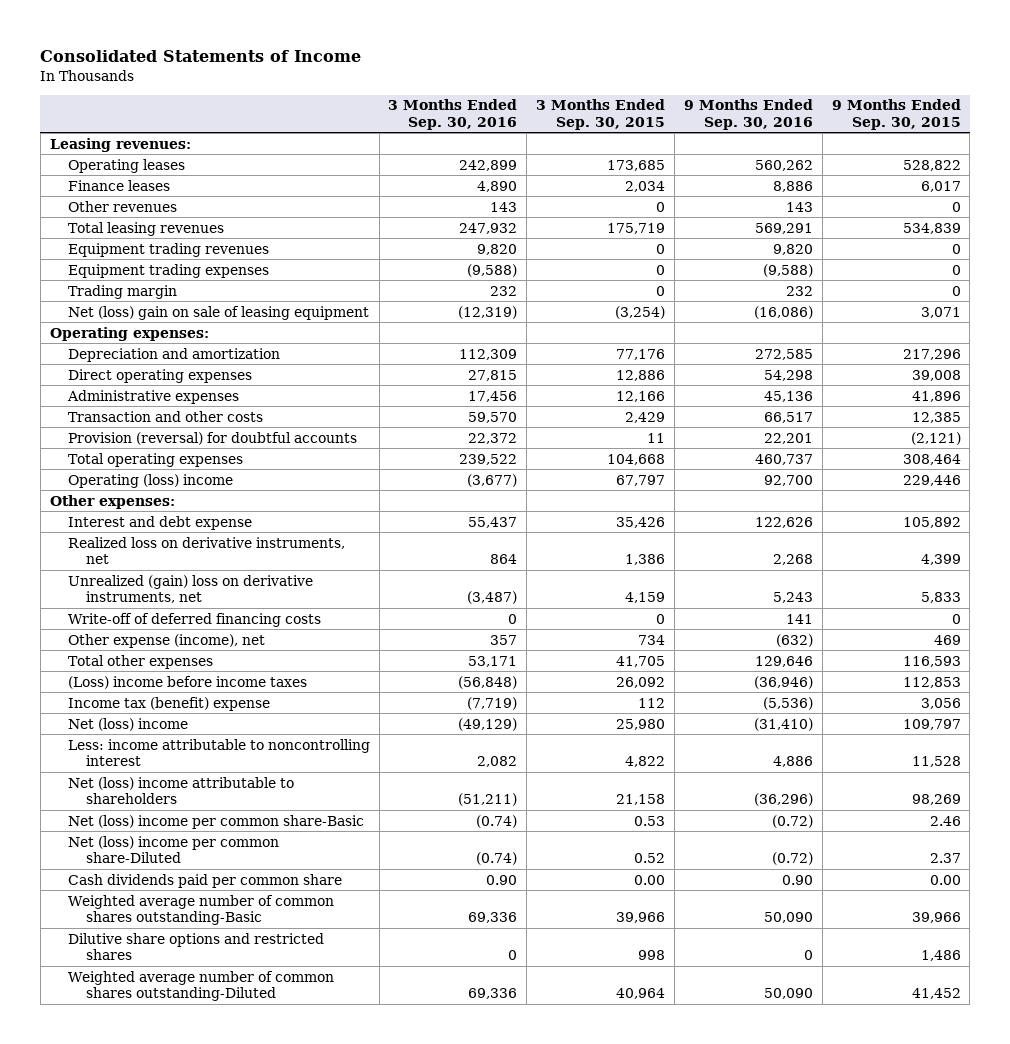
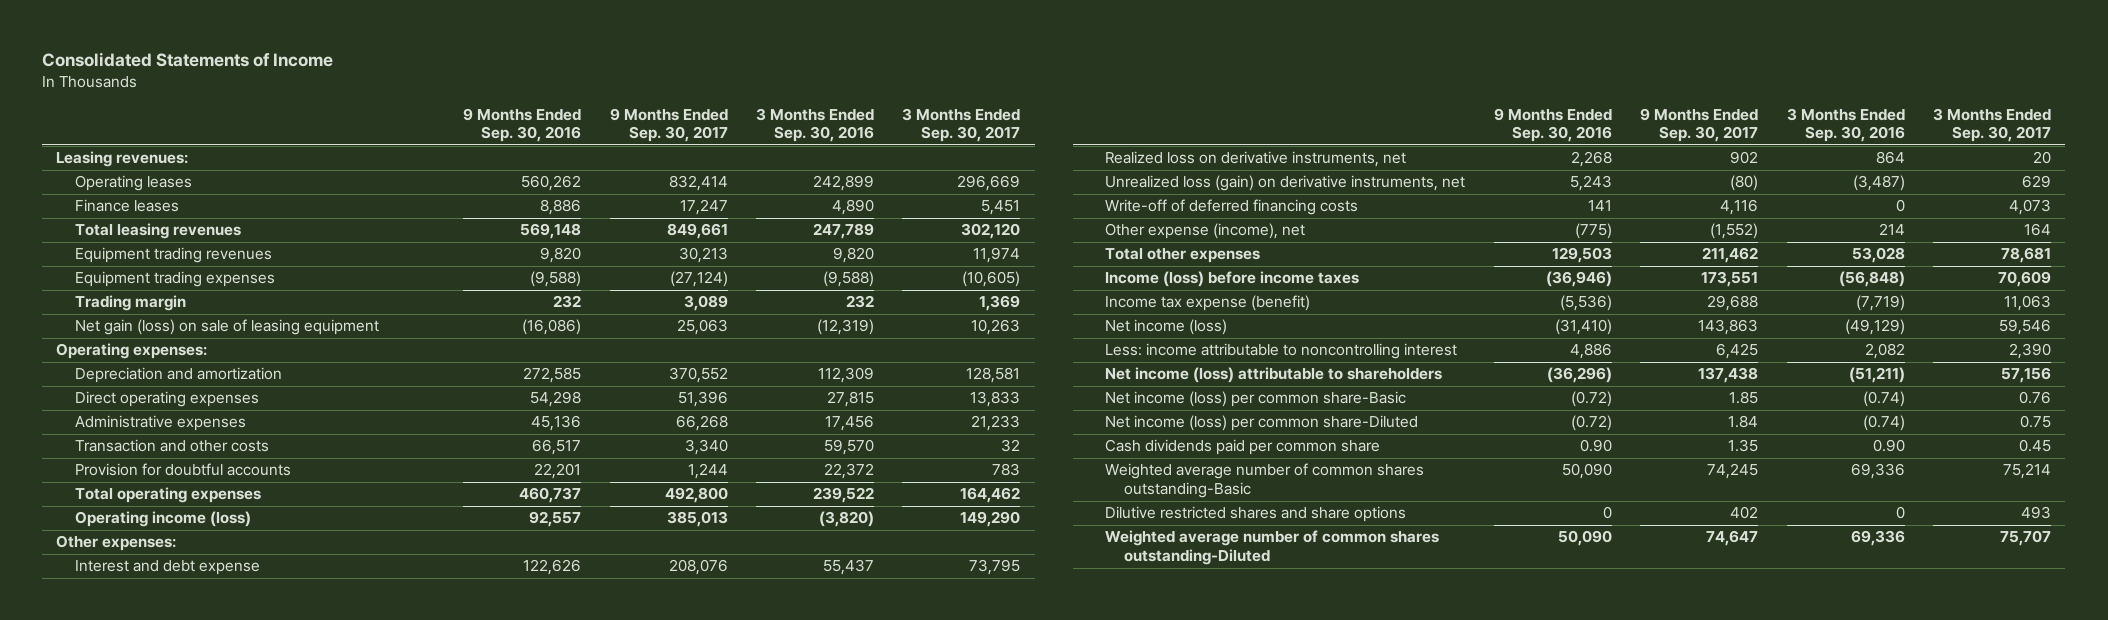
- | 3 Months Ended Sep. 30, 2016 | 3 Months Ended Sep. 30, 2015 | 9 Months Ended Sep. 30, 2016 | 9 Months Ended Sep. 30, 2015
+ | 9 Months Ended Sep. 30, 2016 | 9 Months Ended Sep. 30, 2017 | 3 Months Ended Sep. 30, 2016 | 3 Months Ended Sep. 30, 2017
- Other revenues | 143 | 0 | 143 | 0
- Total leasing revenues | 247,932 | 175,719 | 569,291 | 534,839
+ Total leasing revenues | 569,148 | 849,661 | 247,789 | 302,120
- Net (loss) gain on sale of leasing equipment | (12,319) | (3,254) | (16,086) | 3,071
+ Net gain (loss) on sale of leasing equipment | (16,086) | 25,063 | (12,319) | 10,263
- Provision (reversal) for doubtful accounts | 22,372 | 11 | 22,201 | (2,121)
+ Provision for doubtful accounts | 22,201 | 1,244 | 22,372 | 783
- Operating (loss) income | (3,677) | 67,797 | 92,700 | 229,446
+ Operating income (loss) | 92,557 | 385,013 | (3,820) | 149,290
- Unrealized (gain) loss on derivative instruments, net | (3,487) | 4,159 | 5,243 | 5,833
+ Unrealized loss (gain) on derivative instruments, net | 5,243 | (80) | (3,487) | 629
- Other expense (income), net | 357 | 734 | (632) | 469
- Total other expenses | 53,171 | 41,705 | 129,646 | 116,593
- (Loss) income before income taxes | (56,848) | 26,092 | (36,946) | 112,853
- Income tax (benefit) expense | (7,719) | 112 | (5,536) | 3,056
- Net (loss) income | (49,129) | 25,980 | (31,410) | 109,797
+ Other expense (income), net | (775) | (1,552) | 214 | 164
+ Total other expenses | 129,503 | 211,462 | 53,028 | 78,681
+ Income (loss) before income taxes | (36,946) | 173,551 | (56,848) | 70,609
+ Income tax expense (benefit) | (5,536) | 29,688 | (7,719) | 11,063
+ Net income (loss) | (31,410) | 143,863 | (49,129) | 59,546
- Net (loss) income attributable to shareholders | (51,211) | 21,158 | (36,296) | 98,269
- Net (loss) income per common share-Basic | (0.74) | 0.53 | (0.72) | 2.46
- Net (loss) income per common share-Diluted | (0.74) | 0.52 | (0.72) | 2.37
+ Net income (loss) attributable to shareholders | (36,296) | 137,438 | (51,211) | 57,156
+ Net income (loss) per common share-Basic | (0.72) | 1.85 | (0.74) | 0.76
+ Net income (loss) per common share-Diluted | (0.72) | 1.84 | (0.74) | 0.75
- Dilutive share options and restricted shares | 0 | 998 | 0 | 1,486
+ Dilutive restricted shares and share options | 0 | 402 | 0 | 493

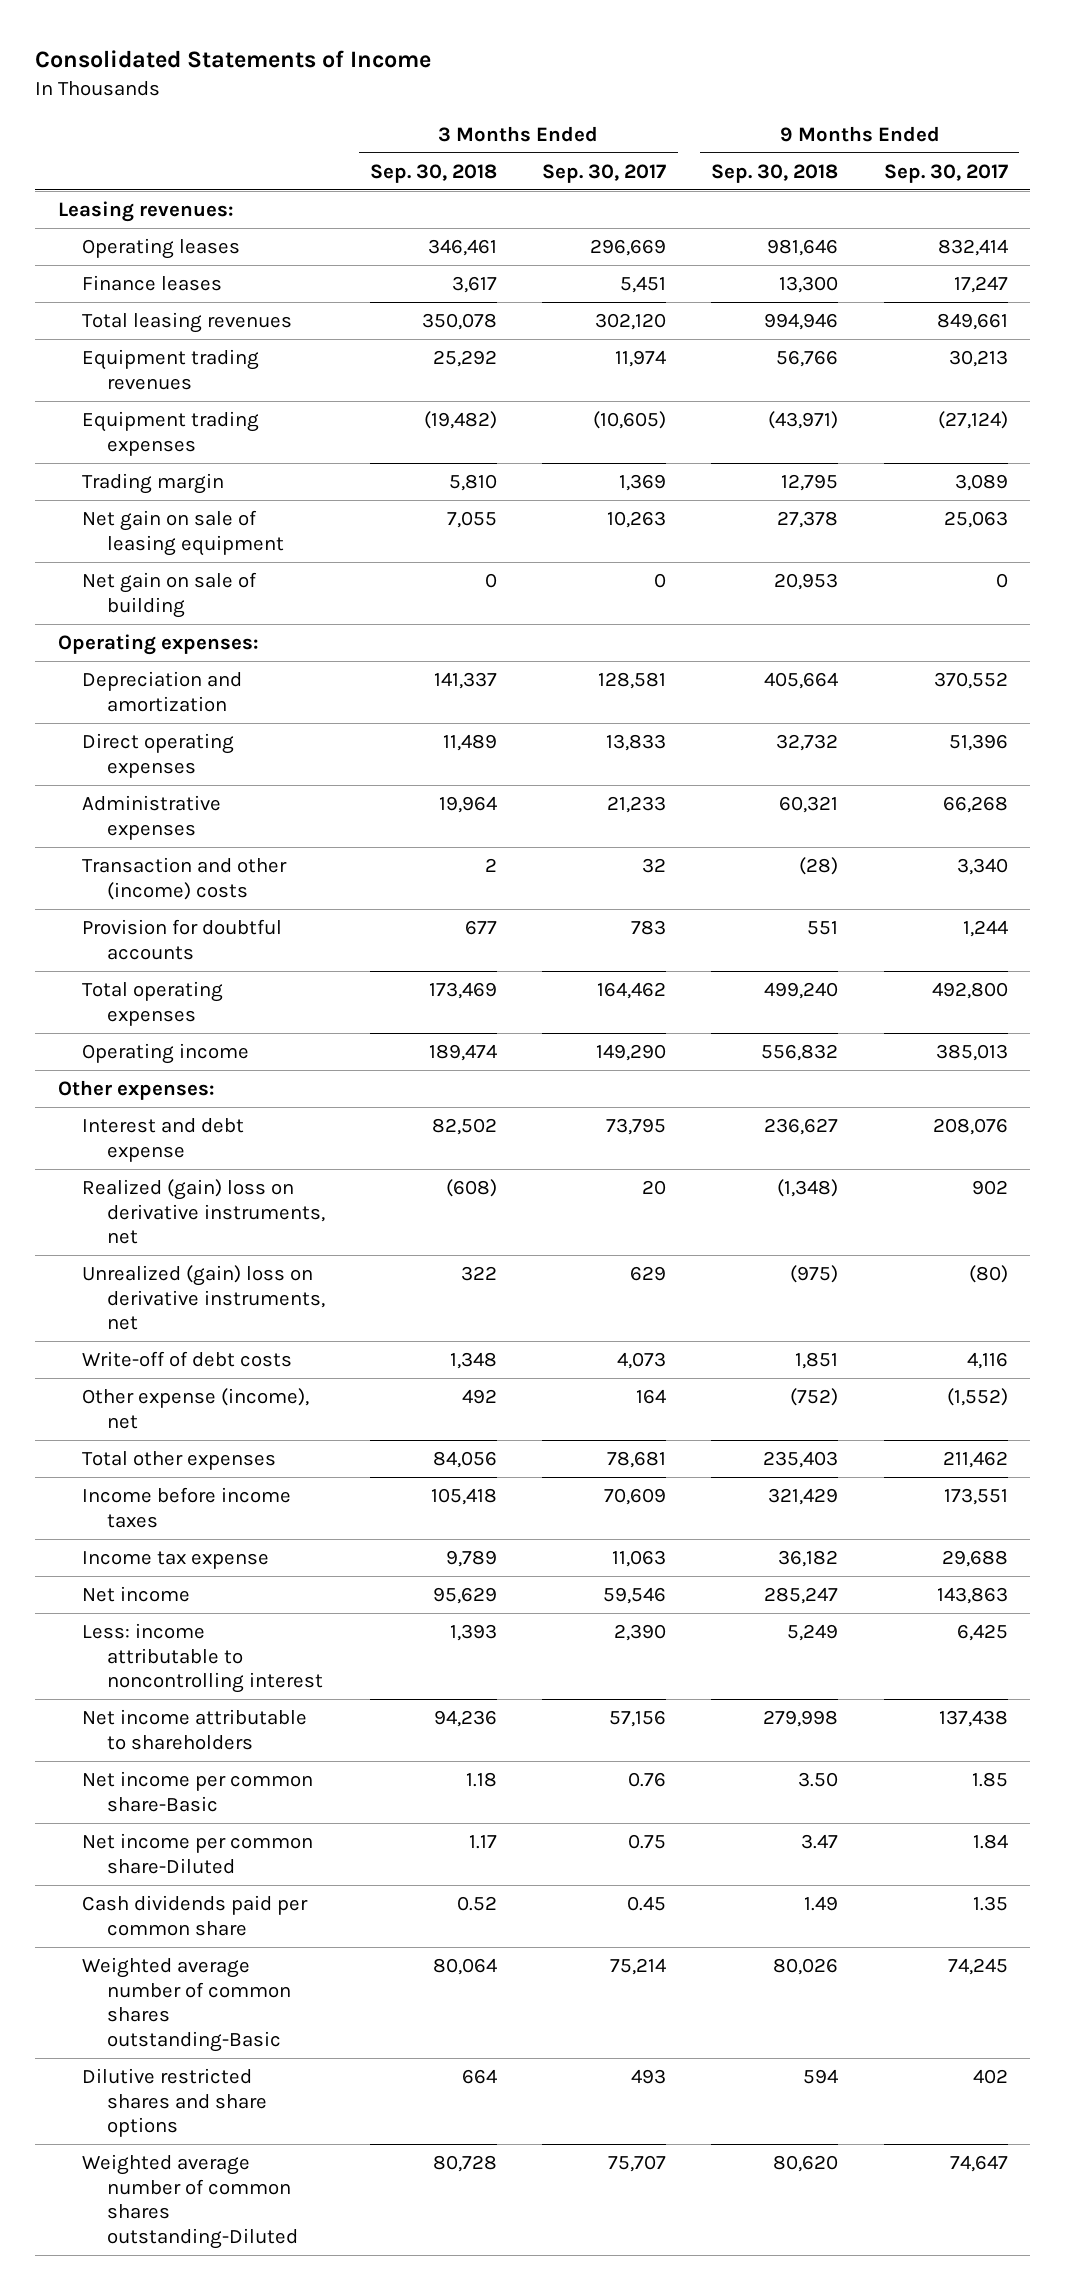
- | 9 Months Ended Sep. 30, 2016 | 9 Months Ended Sep. 30, 2017 | 3 Months Ended Sep. 30, 2016 | 3 Months Ended Sep. 30, 2017
+ | 3 Months Ended Sep. 30, 2018 | 3 Months Ended Sep. 30, 2017 | 9 Months Ended Sep. 30, 2018 | 9 Months Ended Sep. 30, 2017
- Net gain (loss) on sale of leasing equipment | (16,086) | 25,063 | (12,319) | 10,263
+ Net gain on sale of leasing equipment | 7,055 | 10,263 | 27,378 | 25,063
+ Net gain on sale of building | 0 | 0 | 20,953 | 0
- Transaction and other costs | 66,517 | 3,340 | 59,570 | 32
+ Transaction and other (income) costs | 2 | 32 | (28) | 3,340
- Operating income (loss) | 92,557 | 385,013 | (3,820) | 149,290
+ Operating income | 189,474 | 149,290 | 556,832 | 385,013
- Realized loss on derivative instruments, net | 2,268 | 902 | 864 | 20
- Unrealized loss (gain) on derivative instruments, net | 5,243 | (80) | (3,487) | 629
- Write-off of deferred financing costs | 141 | 4,116 | 0 | 4,073
+ Realized (gain) loss on derivative instruments, net | (608) | 20 | (1,348) | 902
+ Unrealized (gain) loss on derivative instruments, net | 322 | 629 | (975) | (80)
+ Write-off of debt costs | 1,348 | 4,073 | 1,851 | 4,116
- Income (loss) before income taxes | (36,946) | 173,551 | (56,848) | 70,609
- Income tax expense (benefit) | (5,536) | 29,688 | (7,719) | 11,063
- Net income (loss) | (31,410) | 143,863 | (49,129) | 59,546
+ Income before income taxes | 105,418 | 70,609 | 321,429 | 173,551
+ Income tax expense | 9,789 | 11,063 | 36,182 | 29,688
+ Net income | 95,629 | 59,546 | 285,247 | 143,863
- Net income (loss) attributable to shareholders | (36,296) | 137,438 | (51,211) | 57,156
- Net income (loss) per common share-Basic | (0.72) | 1.85 | (0.74) | 0.76
- Net income (loss) per common share-Diluted | (0.72) | 1.84 | (0.74) | 0.75
+ Net income attributable to shareholders | 94,236 | 57,156 | 279,998 | 137,438
+ Net income per common share-Basic | 1.18 | 0.76 | 3.50 | 1.85
+ Net income per common share-Diluted | 1.17 | 0.75 | 3.47 | 1.84

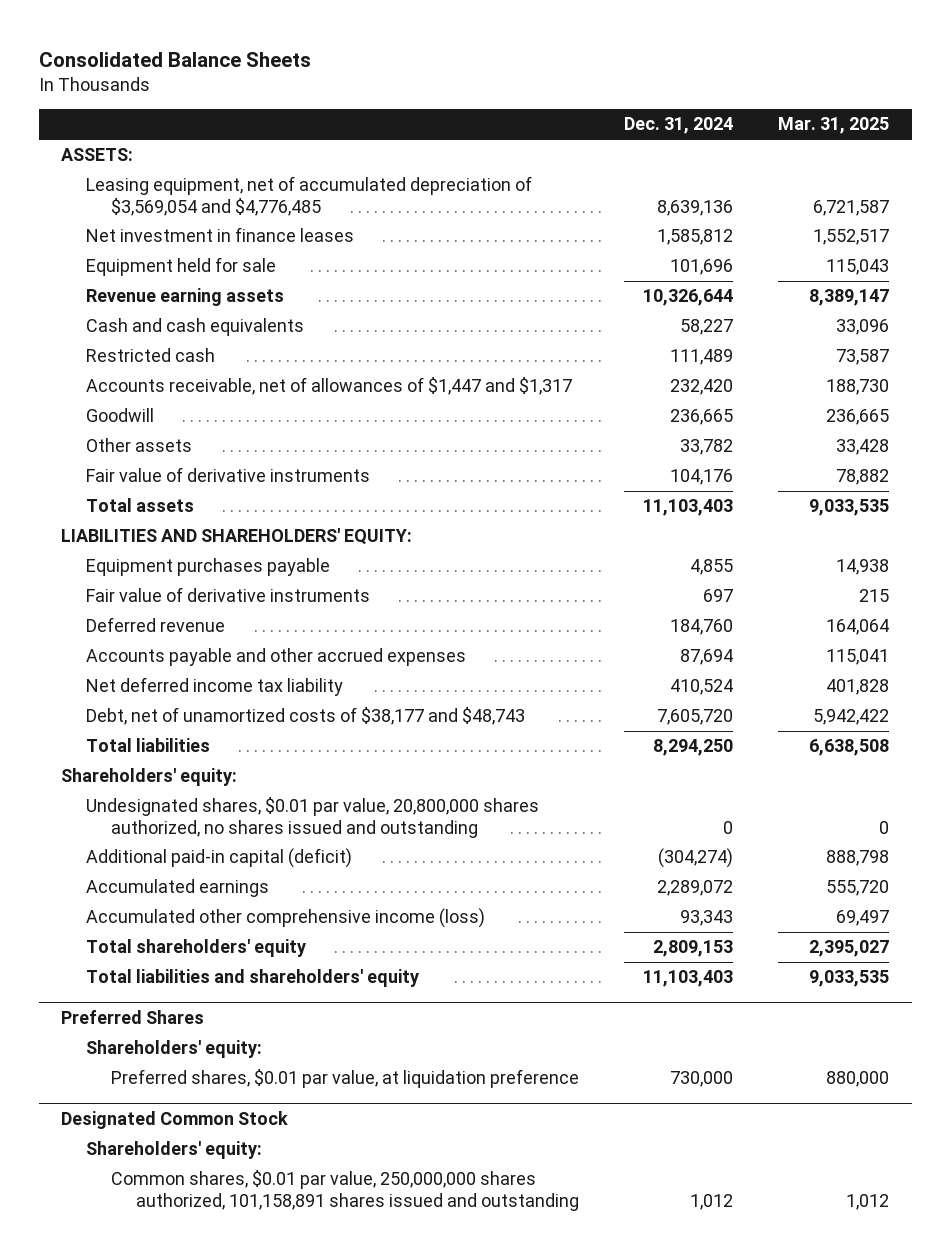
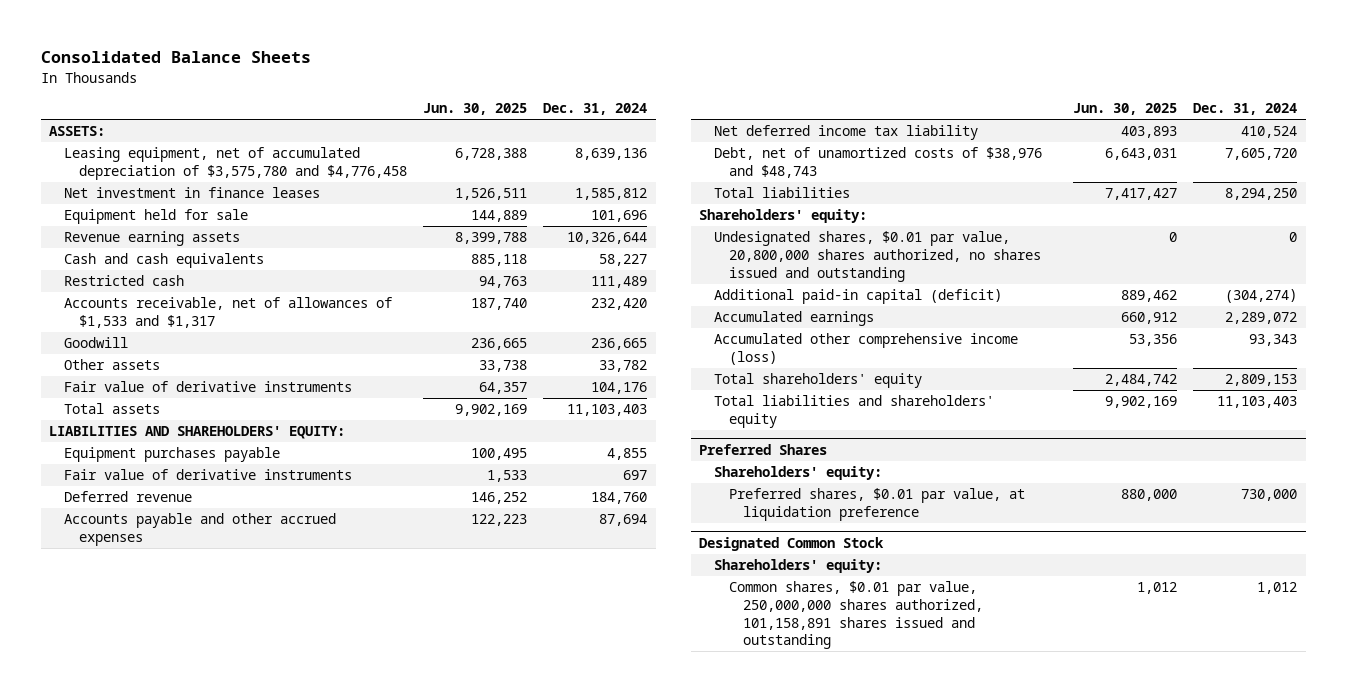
- | Dec. 31, 2024 | Mar. 31, 2025
+ | Jun. 30, 2025 | Dec. 31, 2024
- Leasing equipment, net of accumulated depreciation of $3,569,054 and $4,776,485 | 8,639,136 | 6,721,587
+ Leasing equipment, net of accumulated depreciation of $3,575,780 and $4,776,458 | 6,728,388 | 8,639,136
- Accounts receivable, net of allowances of $1,447 and $1,317 | 232,420 | 188,730
+ Accounts receivable, net of allowances of $1,533 and $1,317 | 187,740 | 232,420
- Debt, net of unamortized costs of $38,177 and $48,743 | 7,605,720 | 5,942,422
+ Debt, net of unamortized costs of $38,976 and $48,743 | 6,643,031 | 7,605,720

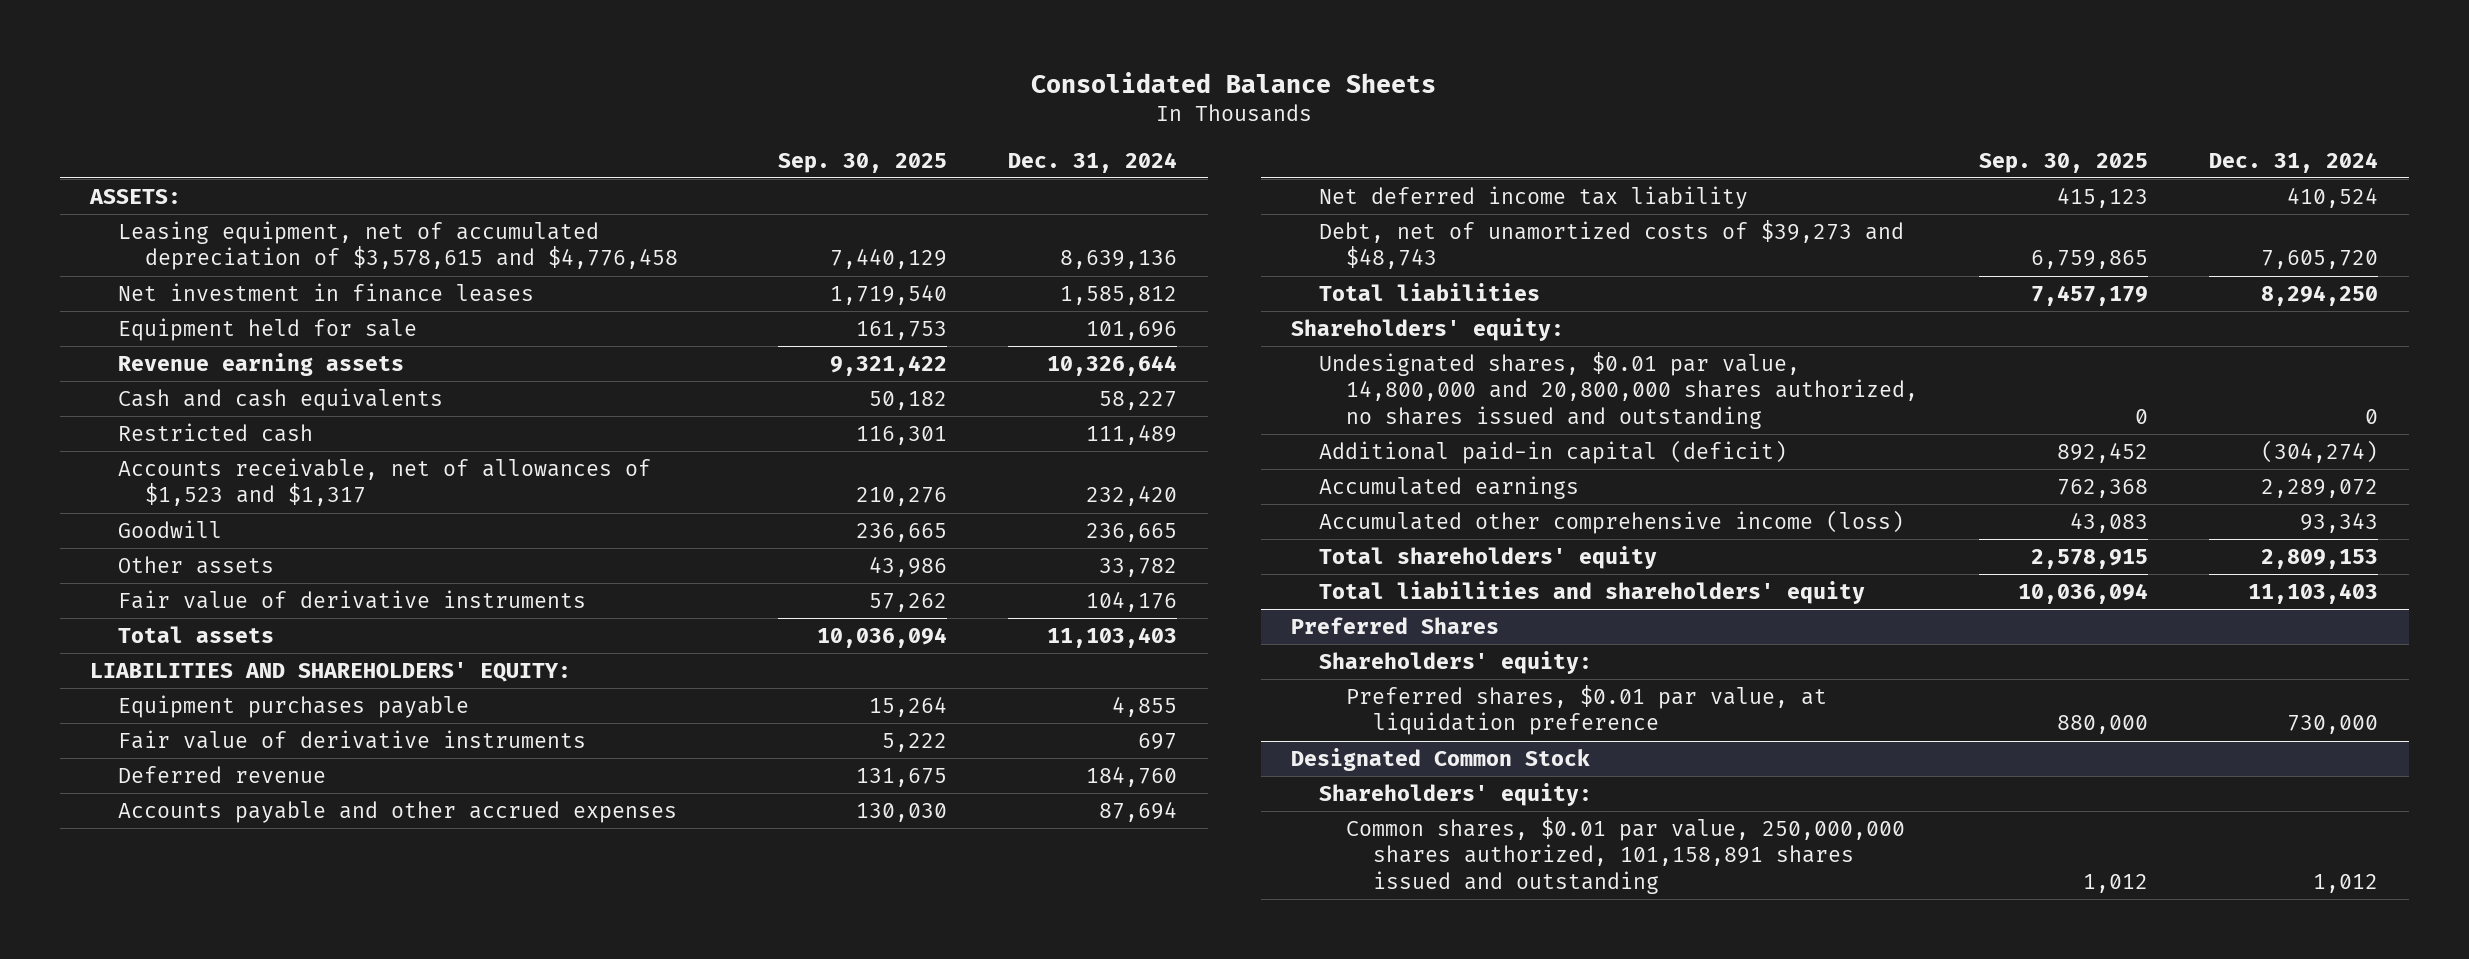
- | Jun. 30, 2025 | Dec. 31, 2024
+ | Sep. 30, 2025 | Dec. 31, 2024
- Leasing equipment, net of accumulated depreciation of $3,575,780 and $4,776,458 | 6,728,388 | 8,639,136
+ Leasing equipment, net of accumulated depreciation of $3,578,615 and $4,776,458 | 7,440,129 | 8,639,136
- Accounts receivable, net of allowances of $1,533 and $1,317 | 187,740 | 232,420
+ Accounts receivable, net of allowances of $1,523 and $1,317 | 210,276 | 232,420
- Debt, net of unamortized costs of $38,976 and $48,743 | 6,643,031 | 7,605,720
+ Debt, net of unamortized costs of $39,273 and $48,743 | 6,759,865 | 7,605,720
- Undesignated shares, $0.01 par value, 20,800,000 shares authorized, no shares issued and outstanding | 0 | 0
+ Undesignated shares, $0.01 par value, 14,800,000 and 20,800,000 shares authorized, no shares issued and outstanding | 0 | 0

